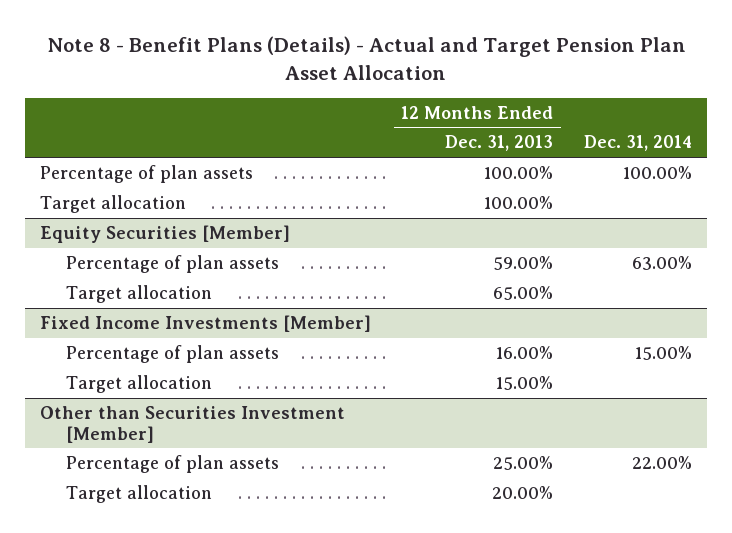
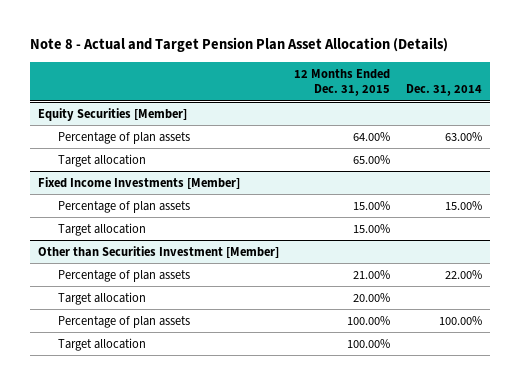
- Note 8 - Benefit Plans (Details) - Actual and Target Pension Plan Asset Allocation
+ Note 8 - Actual and Target Pension Plan Asset Allocation (Details)
- | 12 Months Ended Dec. 31, 2013 | Dec. 31, 2014
+ | 12 Months Ended Dec. 31, 2015 | Dec. 31, 2014
- Percentage of plan assets | 100.00% | 100.00%
- Target allocation | 100.00% |
@ Other than Securities Investment [Member]
+ Percentage of plan assets | 100.00% | 100.00%
+ Target allocation | 100.00% |

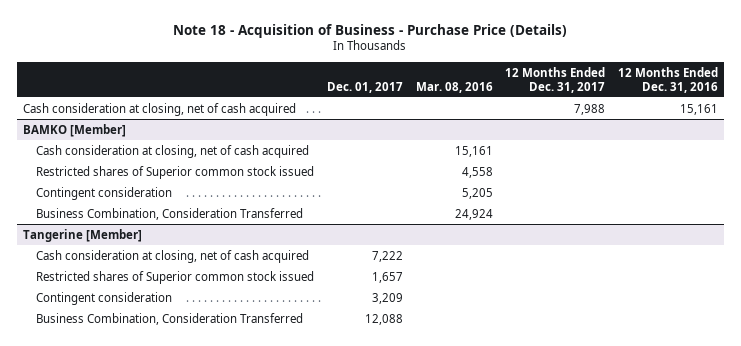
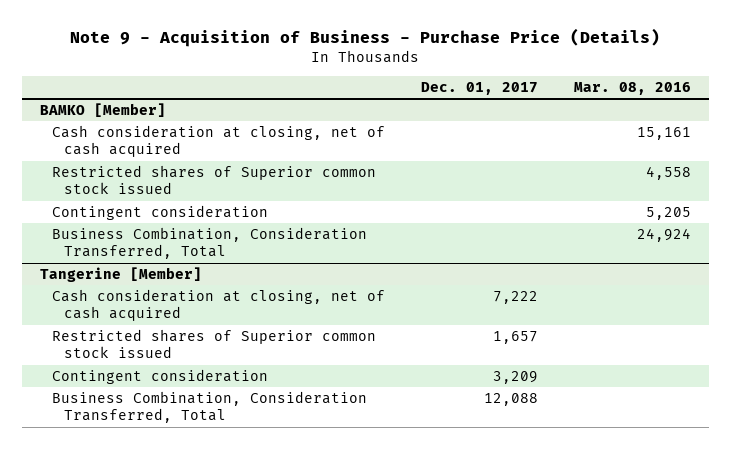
- Note 18 - Acquisition of Business - Purchase Price (Details)
+ Note 9 - Acquisition of Business - Purchase Price (Details)
- | Dec. 01, 2017 | Mar. 08, 2016 | 12 Months Ended Dec. 31, 2017 | 12 Months Ended Dec. 31, 2016
+ | Dec. 01, 2017 | Mar. 08, 2016
- Cash consideration at closing, net of cash acquired | | | 7,988 | 15,161
@ BAMKO [Member]
- Business Combination, Consideration Transferred | | 24,924 | |
+ Business Combination, Consideration Transferred, Total | | 24,924
@ Tangerine [Member]
- Business Combination, Consideration Transferred | 12,088 | | |
+ Business Combination, Consideration Transferred, Total | 12,088 |

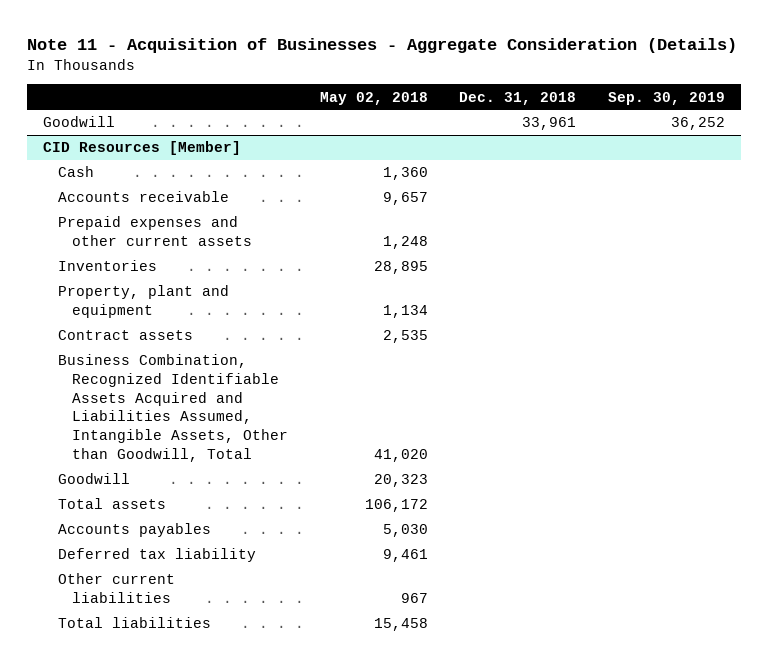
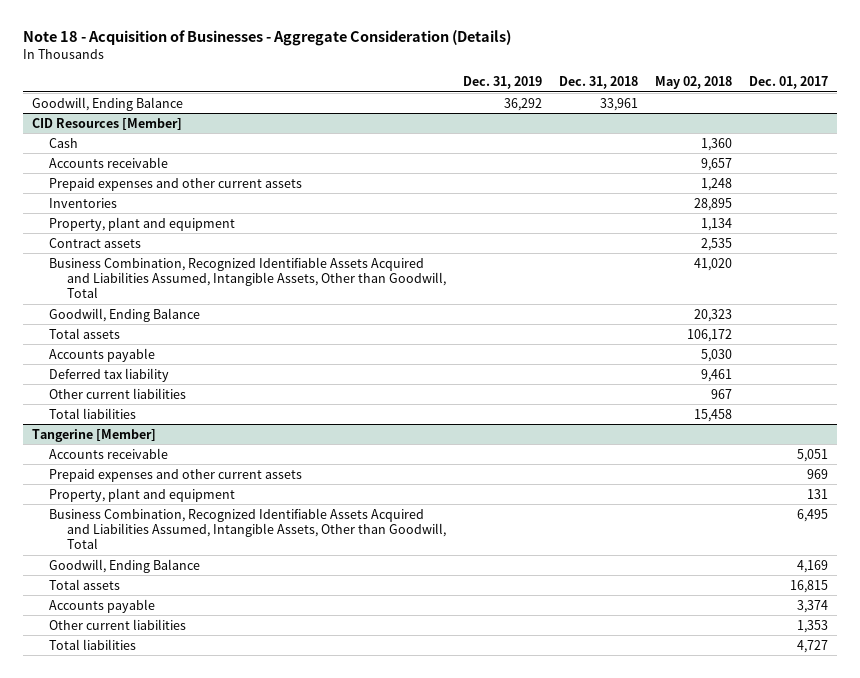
- Note 11 - Acquisition of Businesses - Aggregate Consideration (Details)
+ Note 18 - Acquisition of Businesses - Aggregate Consideration (Details)
- | May 02, 2018 | Dec. 31, 2018 | Sep. 30, 2019
+ | Dec. 31, 2019 | Dec. 31, 2018 | May 02, 2018 | Dec. 01, 2017
- Goodwill | | 33,961 | 36,252
+ Goodwill, Ending Balance | 36,292 | 33,961 | |
@ CID Resources [Member]
- Goodwill | 20,323 | |
+ Goodwill, Ending Balance | | | 20,323 |
- Accounts payables | 5,030 | |
+ Accounts payable | | | 5,030 |
+ Tangerine [Member]
+ Accounts receivable | | | | 5,051
+ Prepaid expenses and other current assets | | | | 969
+ Property, plant and equipment | | | | 131
+ Business Combination, Recognized Identifiable Assets Acquired and Liabilities Assumed, Intangible Assets, Other than Goodwill, Total | | | | 6,495
+ Goodwill, Ending Balance | | | | 4,169
+ Total assets | | | | 16,815
+ Accounts payable | | | | 3,374
+ Other current liabilities | | | | 1,353
+ Total liabilities | | | | 4,727

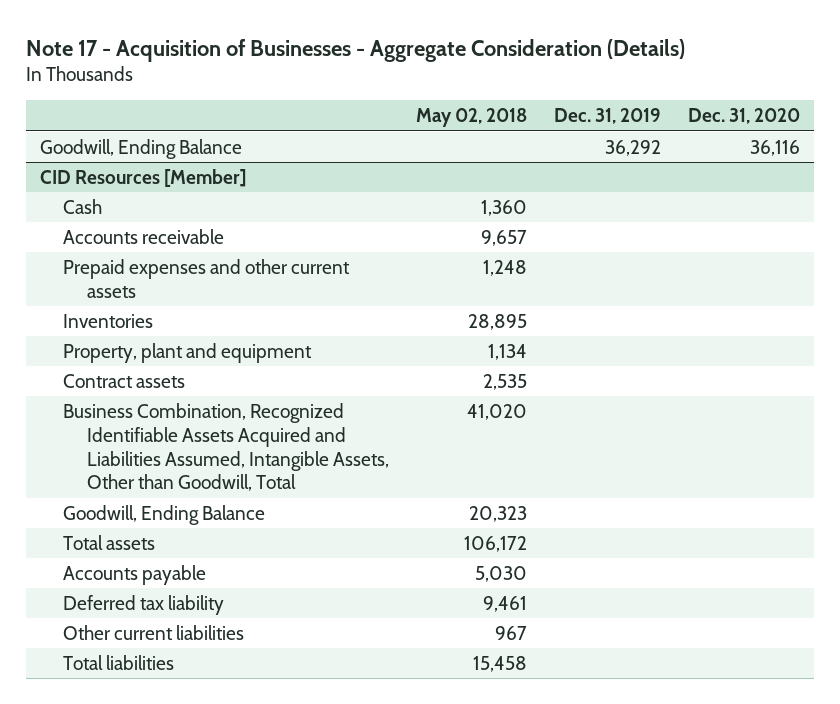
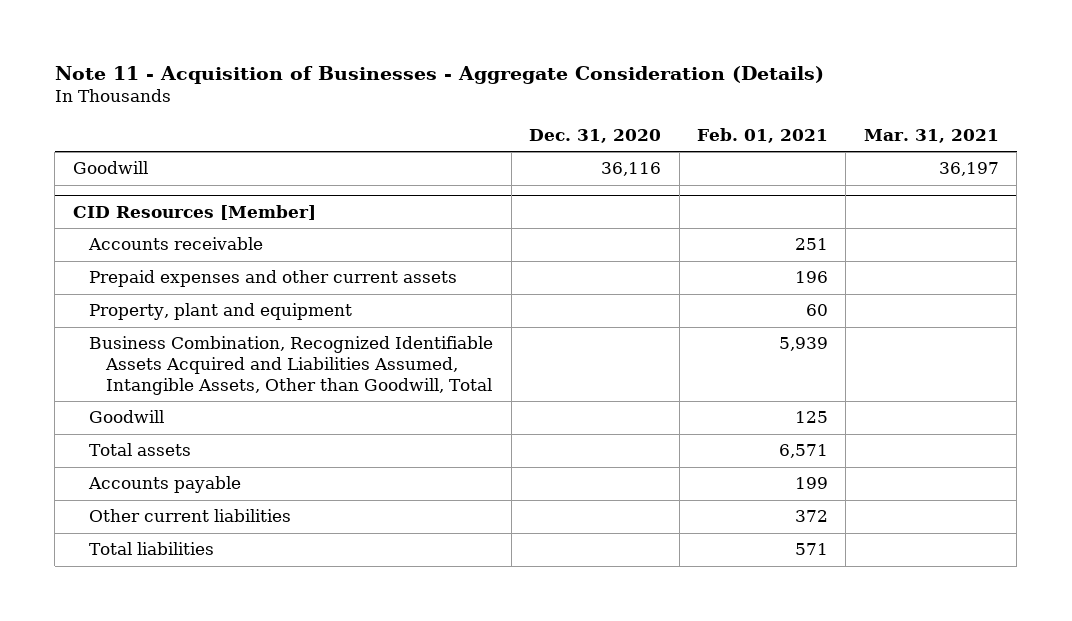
- Note 17 - Acquisition of Businesses - Aggregate Consideration (Details)
+ Note 11 - Acquisition of Businesses - Aggregate Consideration (Details)
- | May 02, 2018 | Dec. 31, 2019 | Dec. 31, 2020
+ | Dec. 31, 2020 | Feb. 01, 2021 | Mar. 31, 2021
- Goodwill, Ending Balance | | 36,292 | 36,116
+ Goodwill | 36,116 | | 36,197
@ CID Resources [Member]
- Cash | 1,360 | |
- Inventories | 28,895 | |
- Contract assets | 2,535 | |
- Goodwill, Ending Balance | 20,323 | |
+ Goodwill | | 125 |
- Deferred tax liability | 9,461 | |

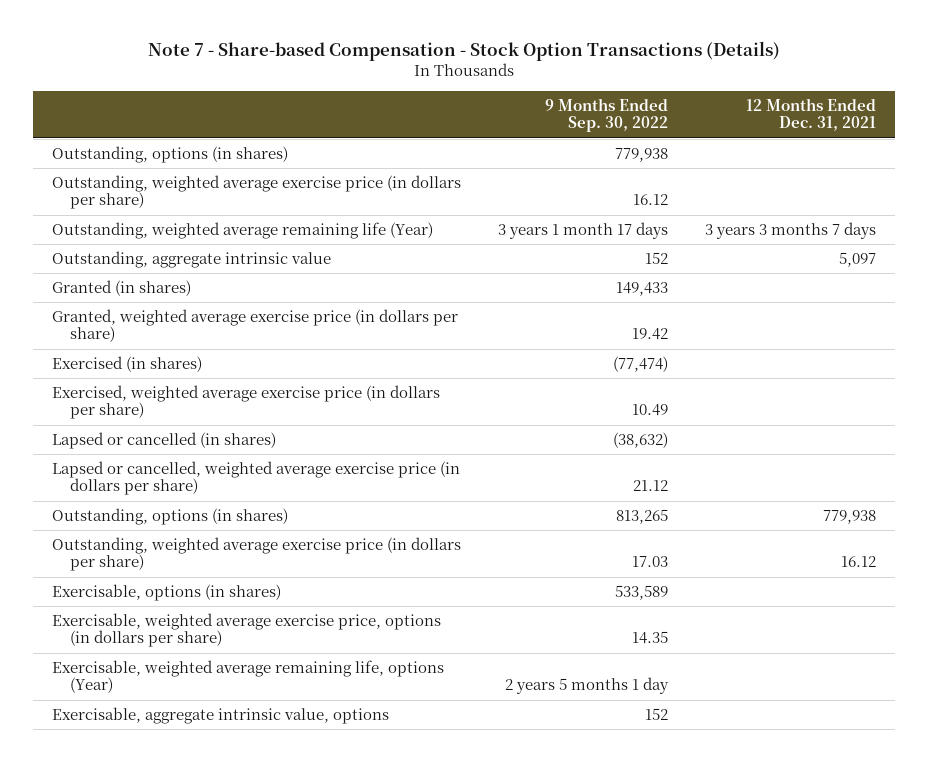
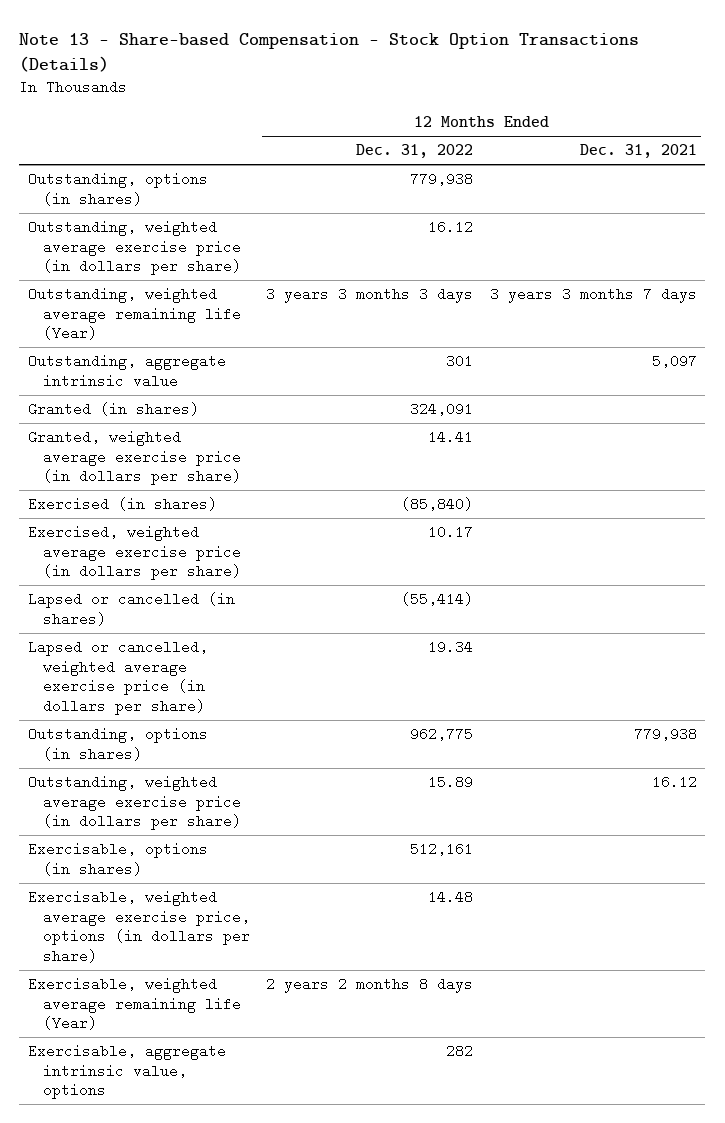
- Note 7 - Share-based Compensation - Stock Option Transactions (Details)
+ Note 13 - Share-based Compensation - Stock Option Transactions (Details)
- | 9 Months Ended Sep. 30, 2022 | 12 Months Ended Dec. 31, 2021
+ | 12 Months Ended Dec. 31, 2022 | 12 Months Ended Dec. 31, 2021
- Exercisable, weighted average remaining life, options (Year) | 2 years 5 months 1 day |
+ Exercisable, weighted average remaining life (Year) | 2 years 2 months 8 days |

